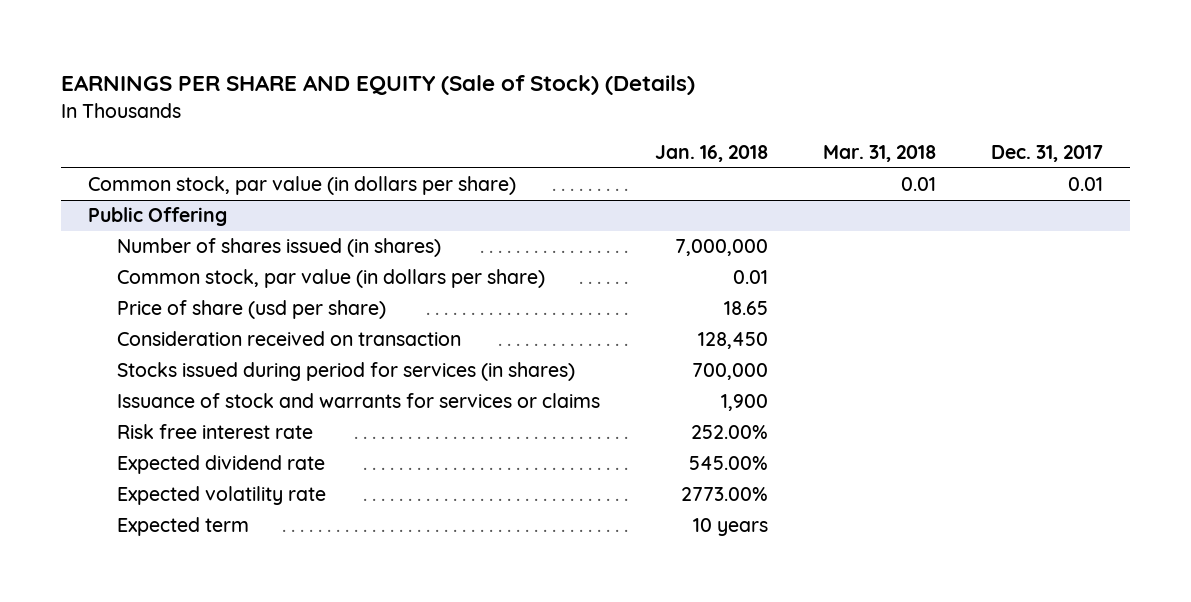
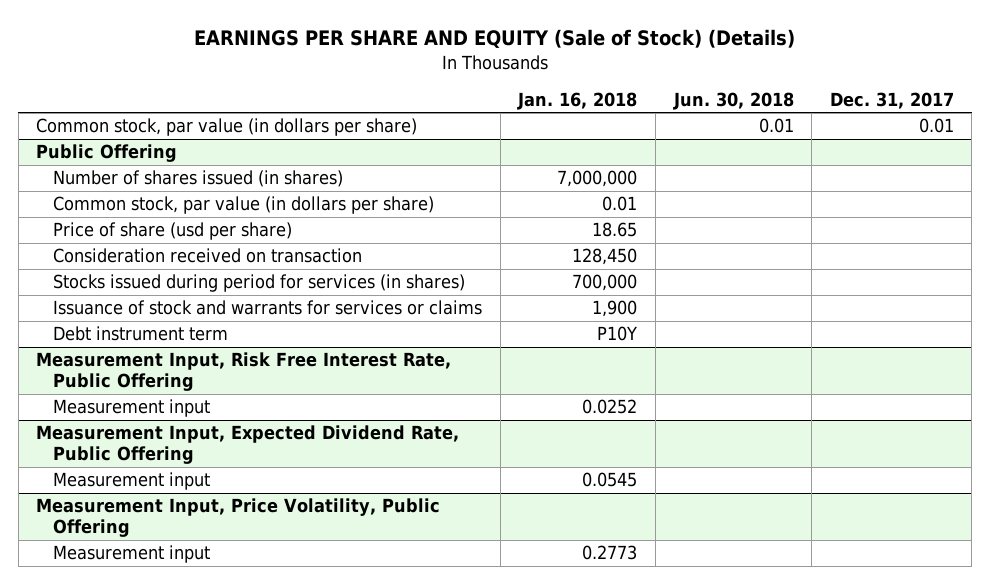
- | Jan. 16, 2018 | Mar. 31, 2018 | Dec. 31, 2017
+ | Jan. 16, 2018 | Jun. 30, 2018 | Dec. 31, 2017
@ Public Offering
- Risk free interest rate | 252.00% | |
- Expected dividend rate | 545.00% | |
- Expected volatility rate | 2773.00% | |
- Expected term | 10 years | |
+ Debt instrument term | P10Y | |
+ Measurement Input, Risk Free Interest Rate, Public Offering
+ Measurement input | 0.0252 | |
+ Measurement Input, Expected Dividend Rate, Public Offering
+ Measurement input | 0.0545 | |
+ Measurement Input, Price Volatility, Public Offering
+ Measurement input | 0.2773 | |

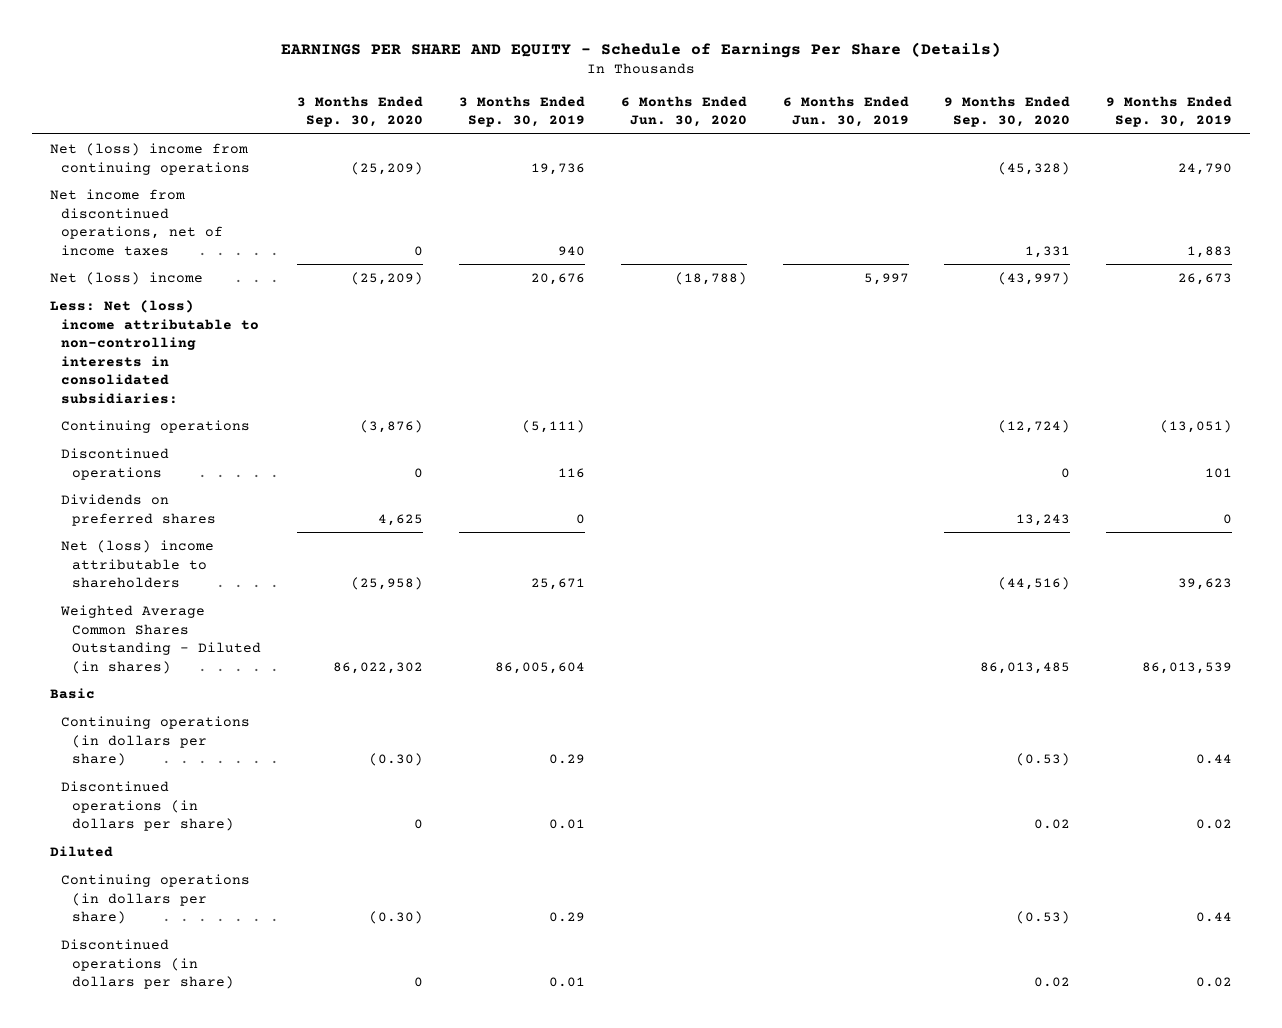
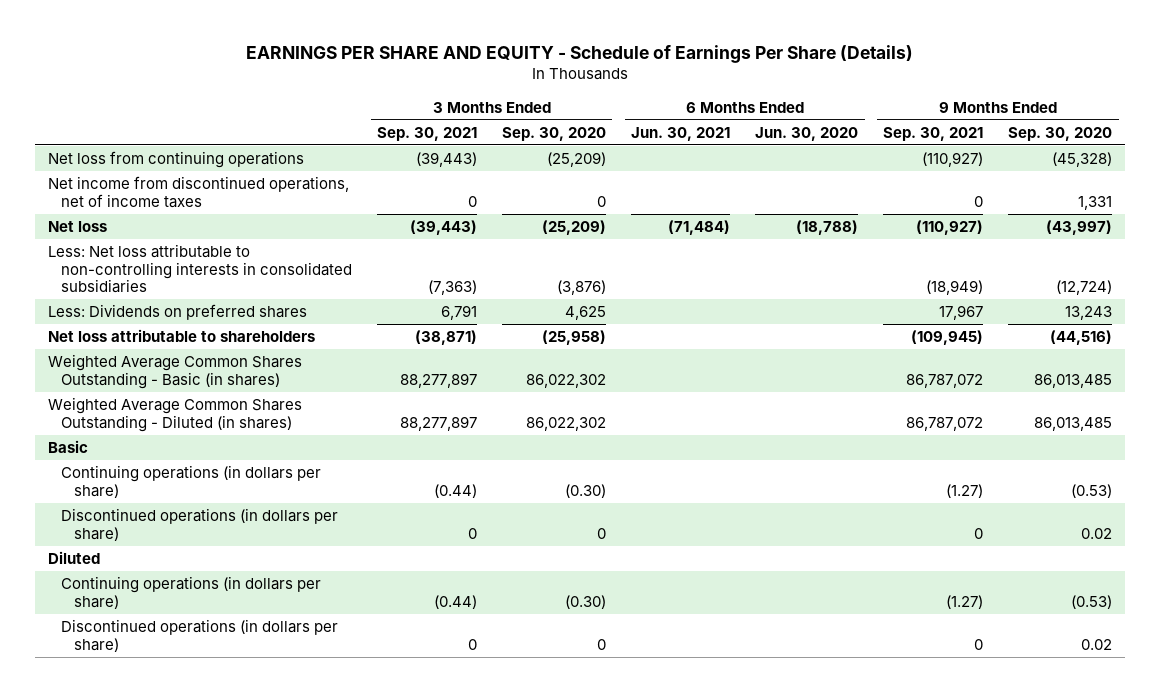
- | 3 Months Ended Sep. 30, 2020 | 3 Months Ended Sep. 30, 2019 | 6 Months Ended Jun. 30, 2020 | 6 Months Ended Jun. 30, 2019 | 9 Months Ended Sep. 30, 2020 | 9 Months Ended Sep. 30, 2019
+ | 3 Months Ended Sep. 30, 2021 | 3 Months Ended Sep. 30, 2020 | 6 Months Ended Jun. 30, 2021 | 6 Months Ended Jun. 30, 2020 | 9 Months Ended Sep. 30, 2021 | 9 Months Ended Sep. 30, 2020
- Net (loss) income from continuing operations | (25,209) | 19,736 | | | (45,328) | 24,790
+ Net loss from continuing operations | (39,443) | (25,209) | | | (110,927) | (45,328)
- Net (loss) income | (25,209) | 20,676 | (18,788) | 5,997 | (43,997) | 26,673
- Less: Net (loss) income attributable to non-controlling interests in consolidated subsidiaries:
- Continuing operations | (3,876) | (5,111) | | | (12,724) | (13,051)
- Discontinued operations | 0 | 116 | | | 0 | 101
- Dividends on preferred shares | 4,625 | 0 | | | 13,243 | 0
- Net (loss) income attributable to shareholders | (25,958) | 25,671 | | | (44,516) | 39,623
+ Net loss | (39,443) | (25,209) | (71,484) | (18,788) | (110,927) | (43,997)
+ Less: Net loss attributable to non-controlling interests in consolidated subsidiaries | (7,363) | (3,876) | | | (18,949) | (12,724)
+ Less: Dividends on preferred shares | 6,791 | 4,625 | | | 17,967 | 13,243
+ Net loss attributable to shareholders | (38,871) | (25,958) | | | (109,945) | (44,516)
+ Weighted Average Common Shares Outstanding - Basic (in shares) | 88,277,897 | 86,022,302 | | | 86,787,072 | 86,013,485

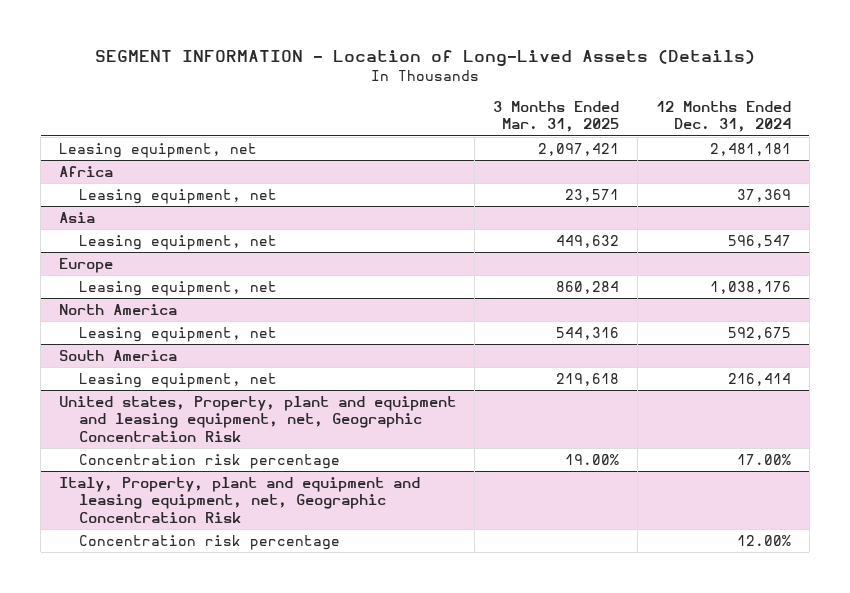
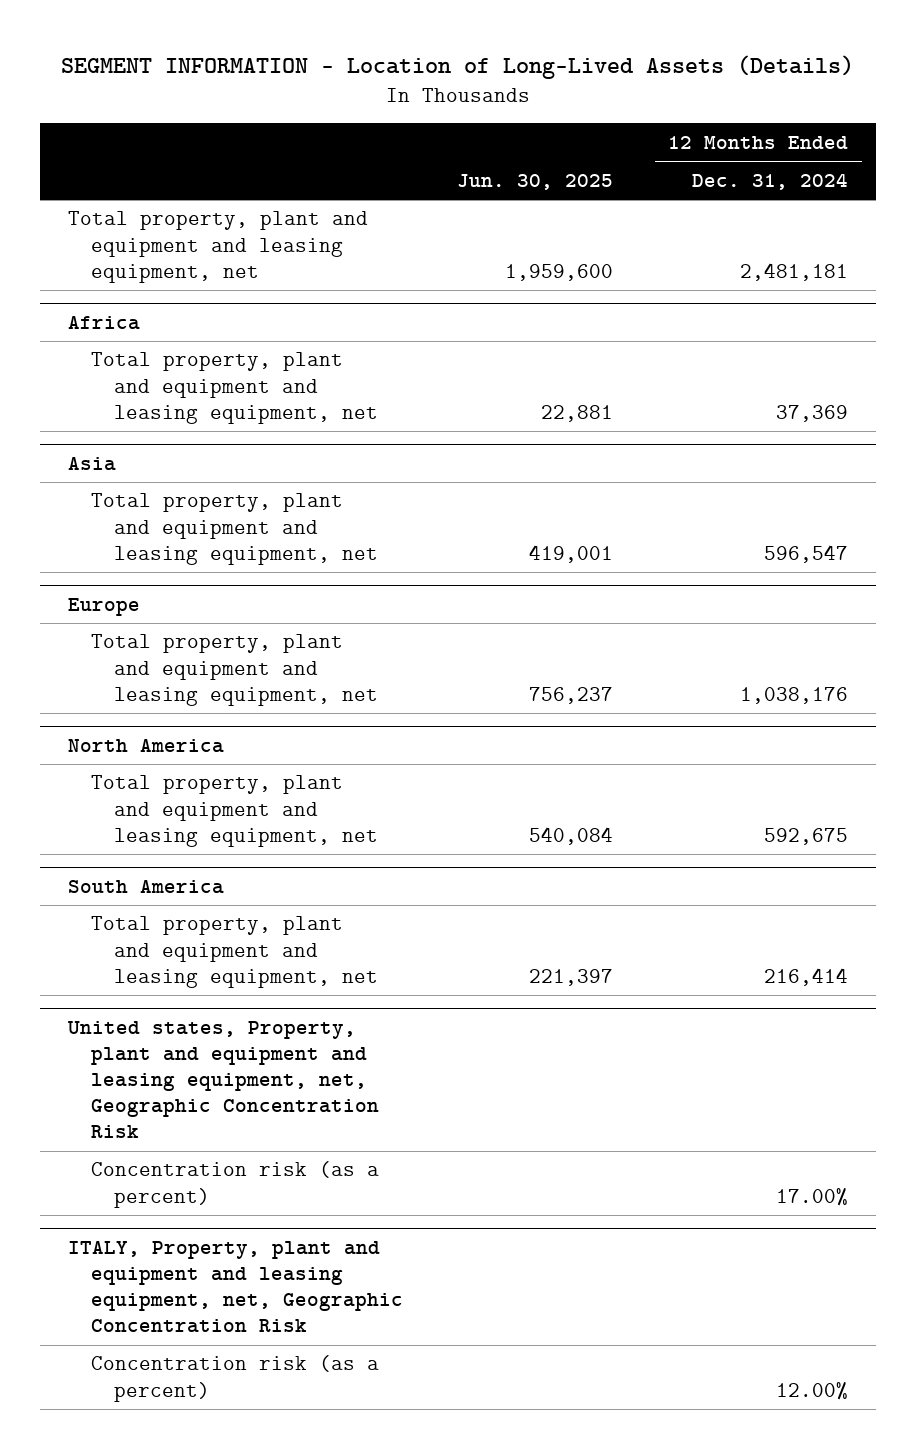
- | 3 Months Ended Mar. 31, 2025 | 12 Months Ended Dec. 31, 2024
+ | Jun. 30, 2025 | 12 Months Ended Dec. 31, 2024
- Leasing equipment, net | 2,097,421 | 2,481,181
+ Total property, plant and equipment and leasing equipment, net | 1,959,600 | 2,481,181
@ Africa
- Leasing equipment, net | 23,571 | 37,369
+ Total property, plant and equipment and leasing equipment, net | 22,881 | 37,369
@ Asia
- Leasing equipment, net | 449,632 | 596,547
+ Total property, plant and equipment and leasing equipment, net | 419,001 | 596,547
@ Europe
- Leasing equipment, net | 860,284 | 1,038,176
+ Total property, plant and equipment and leasing equipment, net | 756,237 | 1,038,176
@ North America
- Leasing equipment, net | 544,316 | 592,675
+ Total property, plant and equipment and leasing equipment, net | 540,084 | 592,675
@ South America
- Leasing equipment, net | 219,618 | 216,414
+ Total property, plant and equipment and leasing equipment, net | 221,397 | 216,414
@ United states, Property, plant and equipment and leasing equipment, net, Geographic Concentration Risk
- Concentration risk percentage | 19.00% | 17.00%
- Italy, Property, plant and equipment and leasing equipment, net, Geographic Concentration Risk
- Concentration risk percentage | | 12.00%
@ United states, Property, plant and equipment and leasing equipment, net, Geographic Concentration Risk
+ Concentration risk (as a percent) | | 17.00%
+ ITALY, Property, plant and equipment and leasing equipment, net, Geographic Concentration Risk
+ Concentration risk (as a percent) | | 12.00%

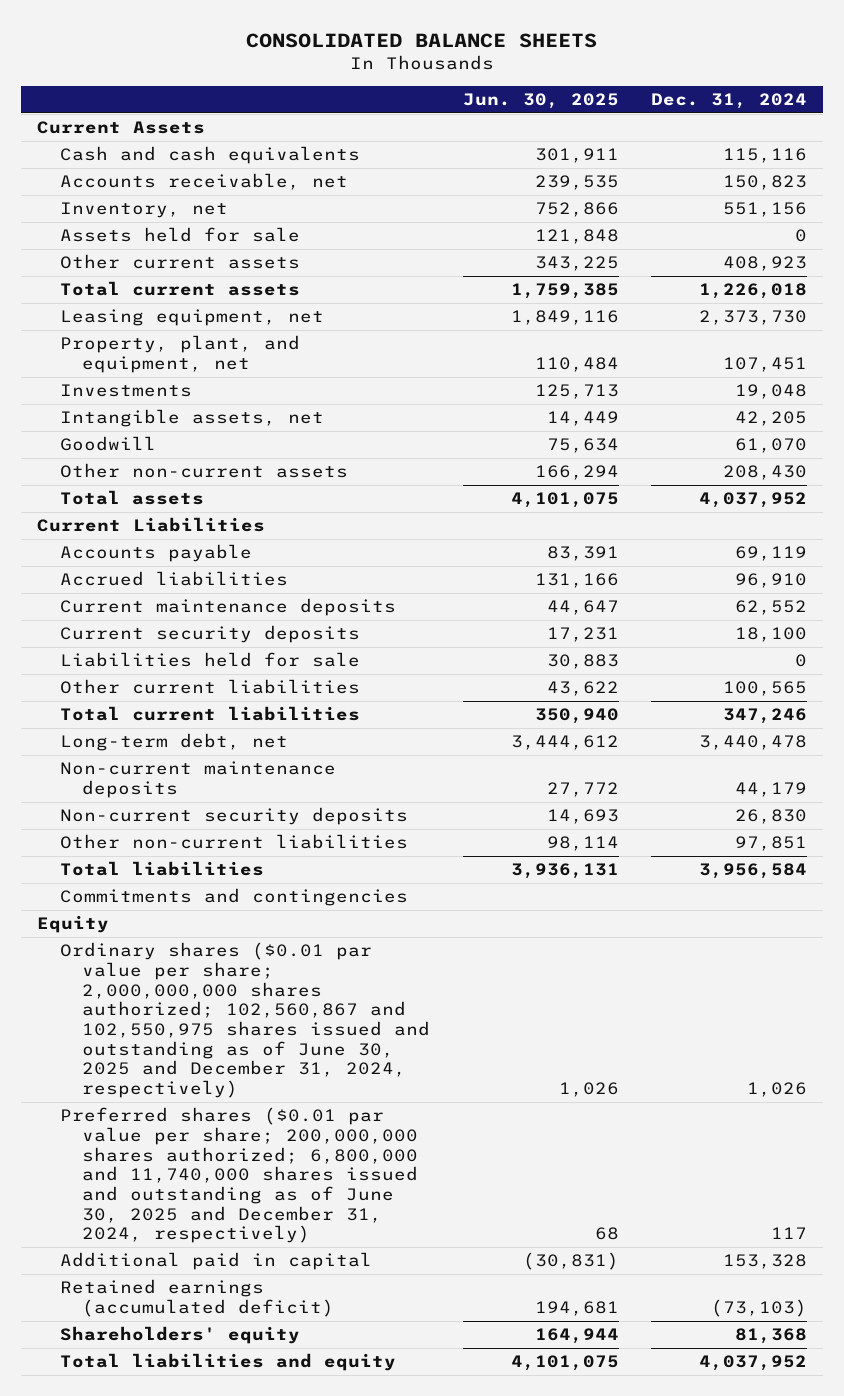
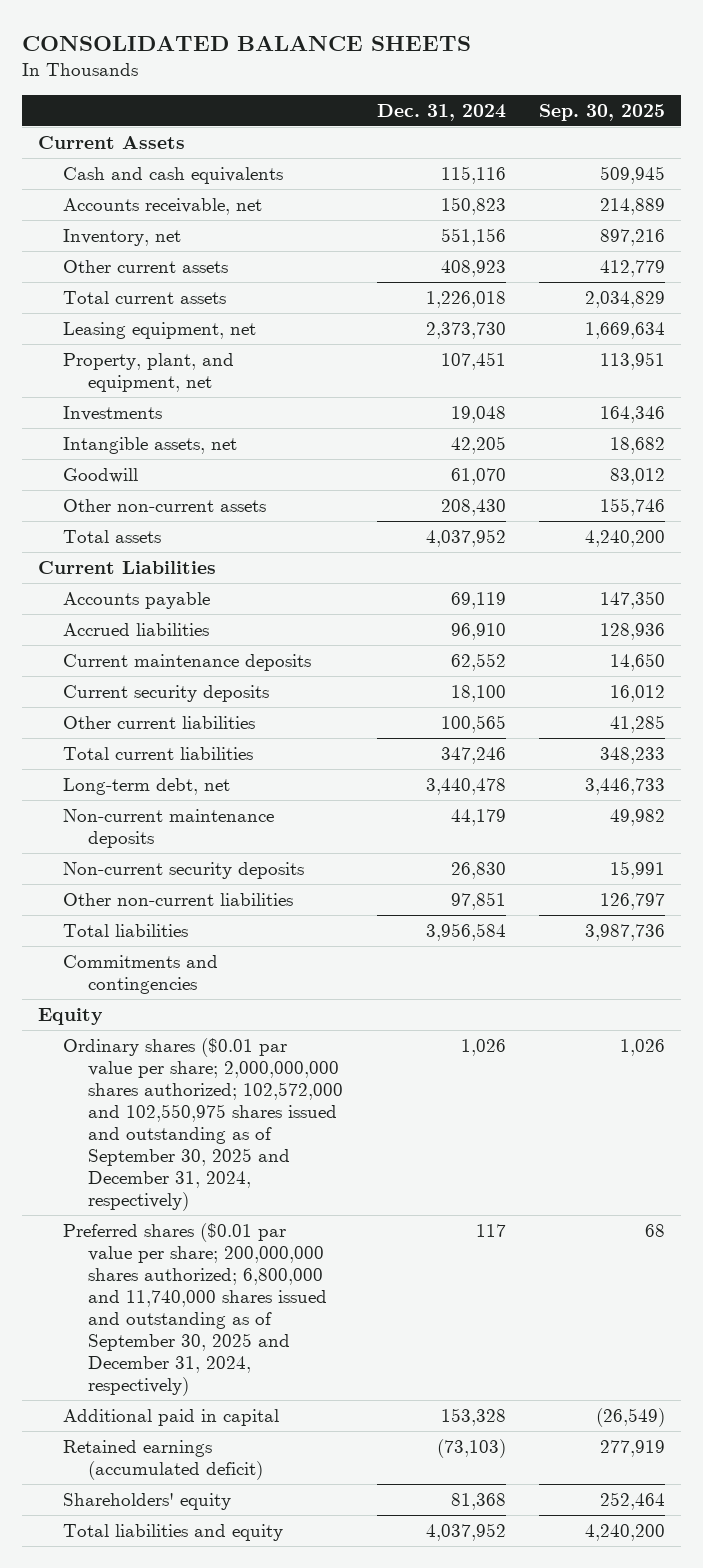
- | Jun. 30, 2025 | Dec. 31, 2024
+ | Dec. 31, 2024 | Sep. 30, 2025
- Assets held for sale | 121,848 | 0
- Liabilities held for sale | 30,883 | 0
- Ordinary shares ($0.01 par value per share; 2,000,000,000 shares authorized; 102,560,867 and 102,550,975 shares issued and outstanding as of June 30, 2025 and December 31, 2024, respectively) | 1,026 | 1,026
- Preferred shares ($0.01 par value per share; 200,000,000 shares authorized; 6,800,000 and 11,740,000 shares issued and outstanding as of June 30, 2025 and December 31, 2024, respectively) | 68 | 117
+ Ordinary shares ($0.01 par value per share; 2,000,000,000 shares authorized; 102,572,000 and 102,550,975 shares issued and outstanding as of September 30, 2025 and December 31, 2024, respectively) | 1,026 | 1,026
+ Preferred shares ($0.01 par value per share; 200,000,000 shares authorized; 6,800,000 and 11,740,000 shares issued and outstanding as of September 30, 2025 and December 31, 2024, respectively) | 117 | 68

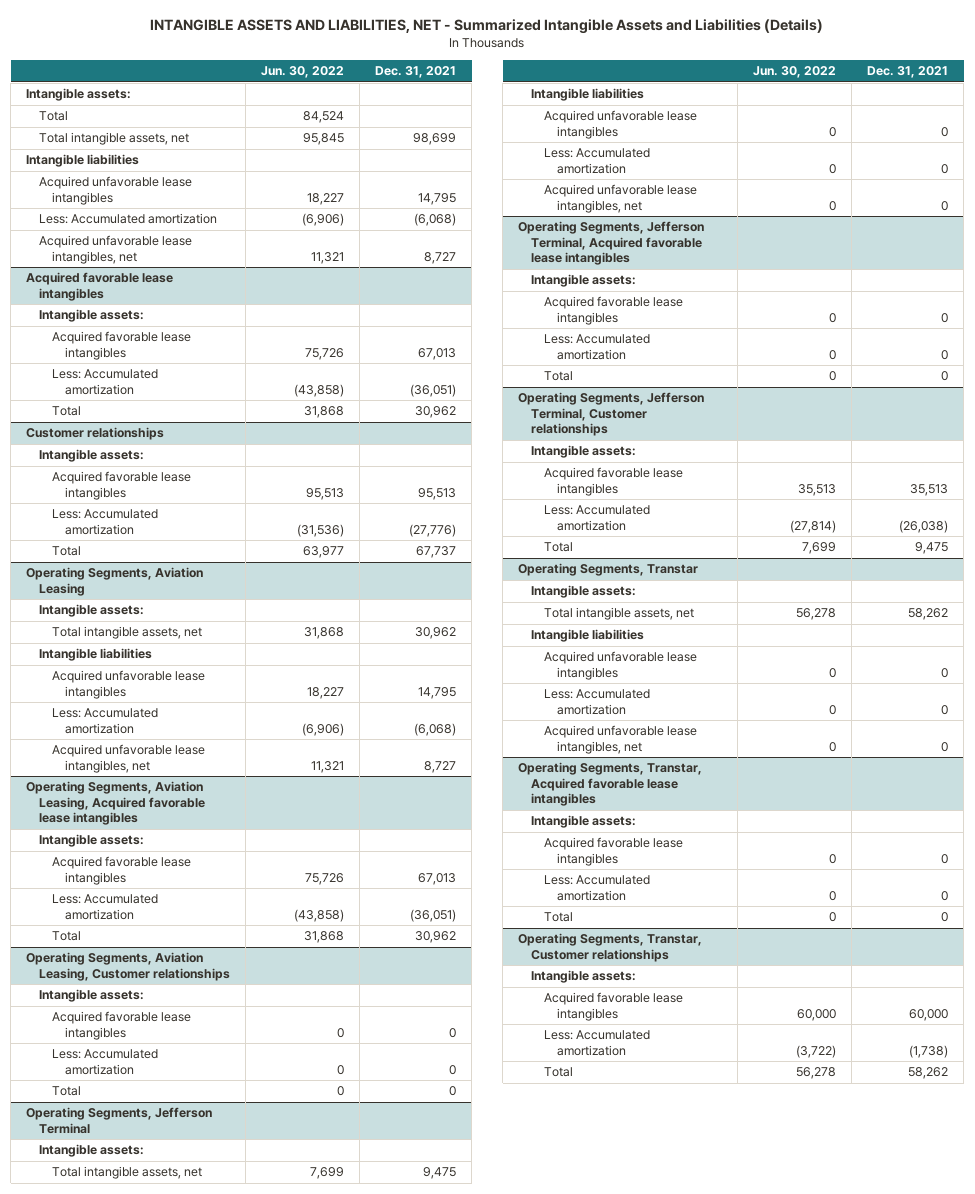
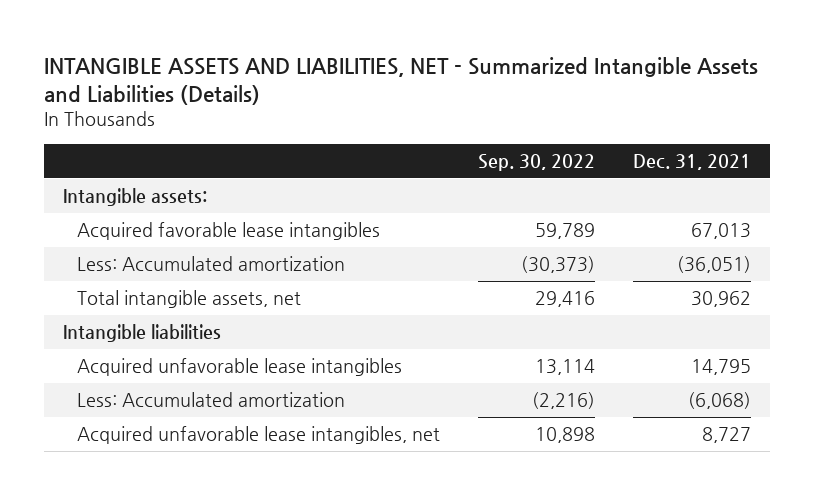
- | Jun. 30, 2022 | Dec. 31, 2021
+ | Sep. 30, 2022 | Dec. 31, 2021
- Total | 84,524 |
- Total intangible assets, net | 95,845 | 98,699
- Intangible liabilities
- Acquired unfavorable lease intangibles | 18,227 | 14,795
- Less: Accumulated amortization | (6,906) | (6,068)
- Acquired unfavorable lease intangibles, net | 11,321 | 8,727
- Acquired favorable lease intangibles
- Intangible assets:
- Total | 31,868 | 30,962
- Customer relationships
- Intangible assets:
- Acquired favorable lease intangibles | 95,513 | 95,513
- Less: Accumulated amortization | (31,536) | (27,776)
- Total | 63,977 | 67,737
- Operating Segments, Aviation Leasing
- Intangible assets:
- Operating Segments, Aviation Leasing, Acquired favorable lease intangibles
- Intangible assets:
- Acquired favorable lease intangibles | 75,726 | 67,013
- Less: Accumulated amortization | (43,858) | (36,051)
- Total | 31,868 | 30,962
- Operating Segments, Aviation Leasing, Customer relationships
- Intangible assets:
- Acquired favorable lease intangibles | 0 | 0
- Less: Accumulated amortization | 0 | 0
- Total | 0 | 0
- Operating Segments, Jefferson Terminal
- Intangible assets:
- Total intangible assets, net | 7,699 | 9,475
- Intangible liabilities
- Acquired unfavorable lease intangibles | 0 | 0
- Less: Accumulated amortization | 0 | 0
- Acquired unfavorable lease intangibles, net | 0 | 0
- Operating Segments, Jefferson Terminal, Acquired favorable lease intangibles
- Intangible assets:
- Acquired favorable lease intangibles | 0 | 0
- Less: Accumulated amortization | 0 | 0
- Total | 0 | 0
- Operating Segments, Jefferson Terminal, Customer relationships
- Intangible assets:
- Acquired favorable lease intangibles | 35,513 | 35,513
- Less: Accumulated amortization | (27,814) | (26,038)
- Total | 7,699 | 9,475
- Operating Segments, Transtar
- Intangible assets:
- Total intangible assets, net | 56,278 | 58,262
- Intangible liabilities
- Acquired unfavorable lease intangibles | 0 | 0
- Less: Accumulated amortization | 0 | 0
- Acquired unfavorable lease intangibles, net | 0 | 0
- Operating Segments, Transtar, Acquired favorable lease intangibles
- Intangible assets:
- Acquired favorable lease intangibles | 0 | 0
- Less: Accumulated amortization | 0 | 0
- Total | 0 | 0
- Operating Segments, Transtar, Customer relationships
- Intangible assets:
- Acquired favorable lease intangibles | 60,000 | 60,000
- Less: Accumulated amortization | (3,722) | (1,738)
- Total | 56,278 | 58,262

